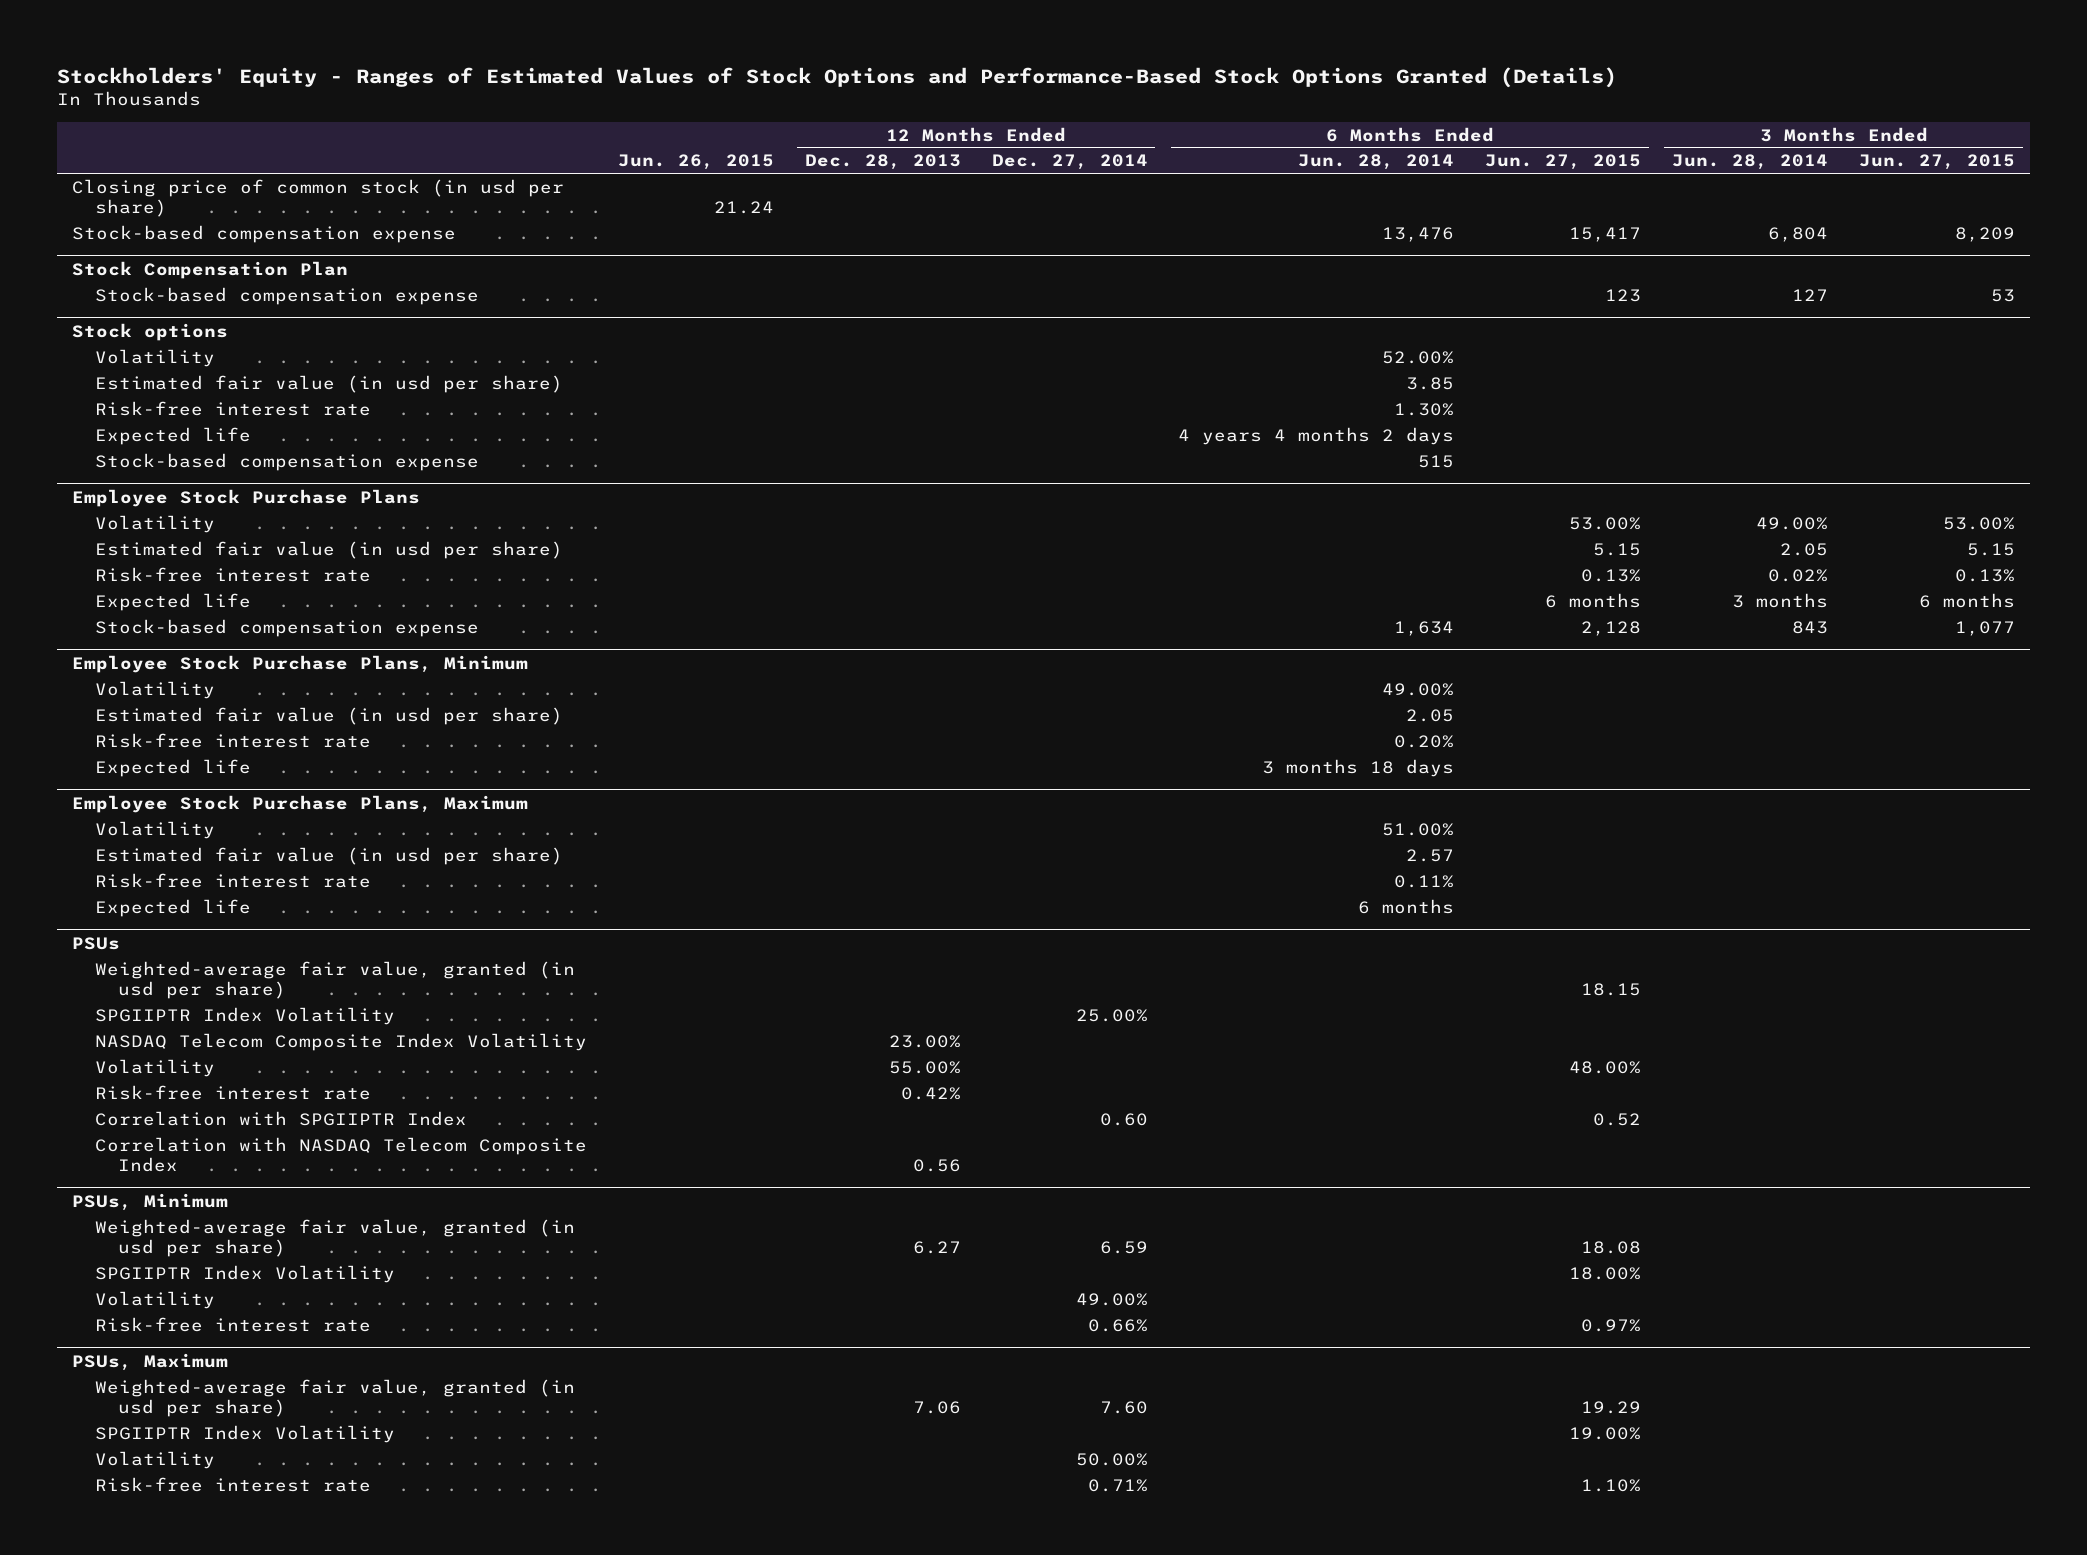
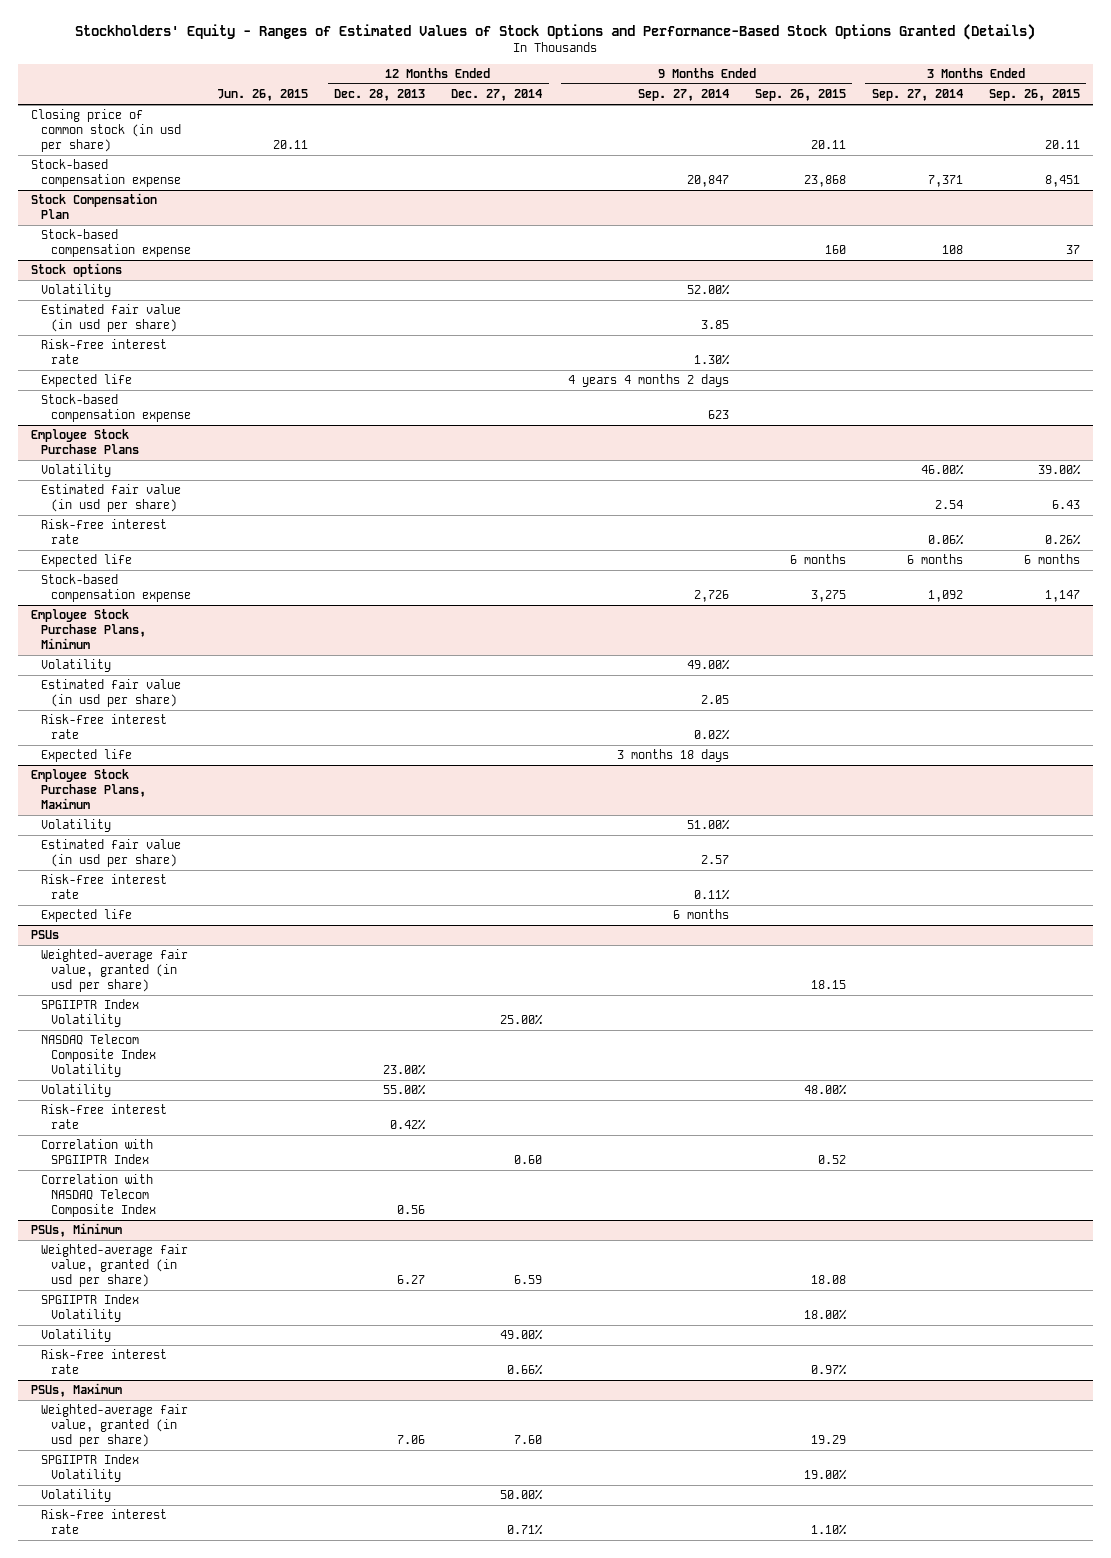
- | Jun. 26, 2015 | 12 Months Ended Dec. 28, 2013 | 12 Months Ended Dec. 27, 2014 | 6 Months Ended Jun. 28, 2014 | 6 Months Ended Jun. 27, 2015 | 3 Months Ended Jun. 28, 2014 | 3 Months Ended Jun. 27, 2015
+ | Jun. 26, 2015 | 12 Months Ended Dec. 28, 2013 | 12 Months Ended Dec. 27, 2014 | 9 Months Ended Sep. 27, 2014 | 9 Months Ended Sep. 26, 2015 | 3 Months Ended Sep. 27, 2014 | 3 Months Ended Sep. 26, 2015
- Closing price of common stock (in usd per share) | 21.24 | | | | | |
+ Closing price of common stock (in usd per share) | 20.11 | | | | 20.11 | | 20.11

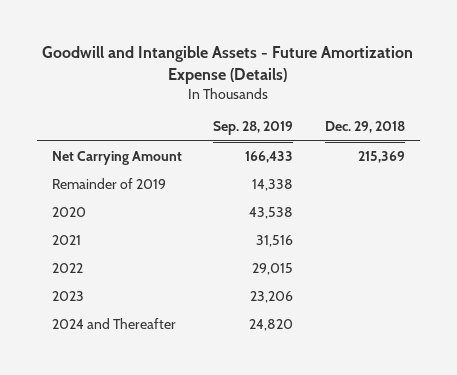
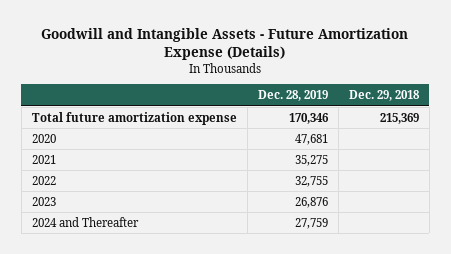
- | Sep. 28, 2019 | Dec. 29, 2018
+ | Dec. 28, 2019 | Dec. 29, 2018
- Net Carrying Amount | 166,433 | 215,369
- Remainder of 2019 | 14,338 |
+ Total future amortization expense | 170,346 | 215,369

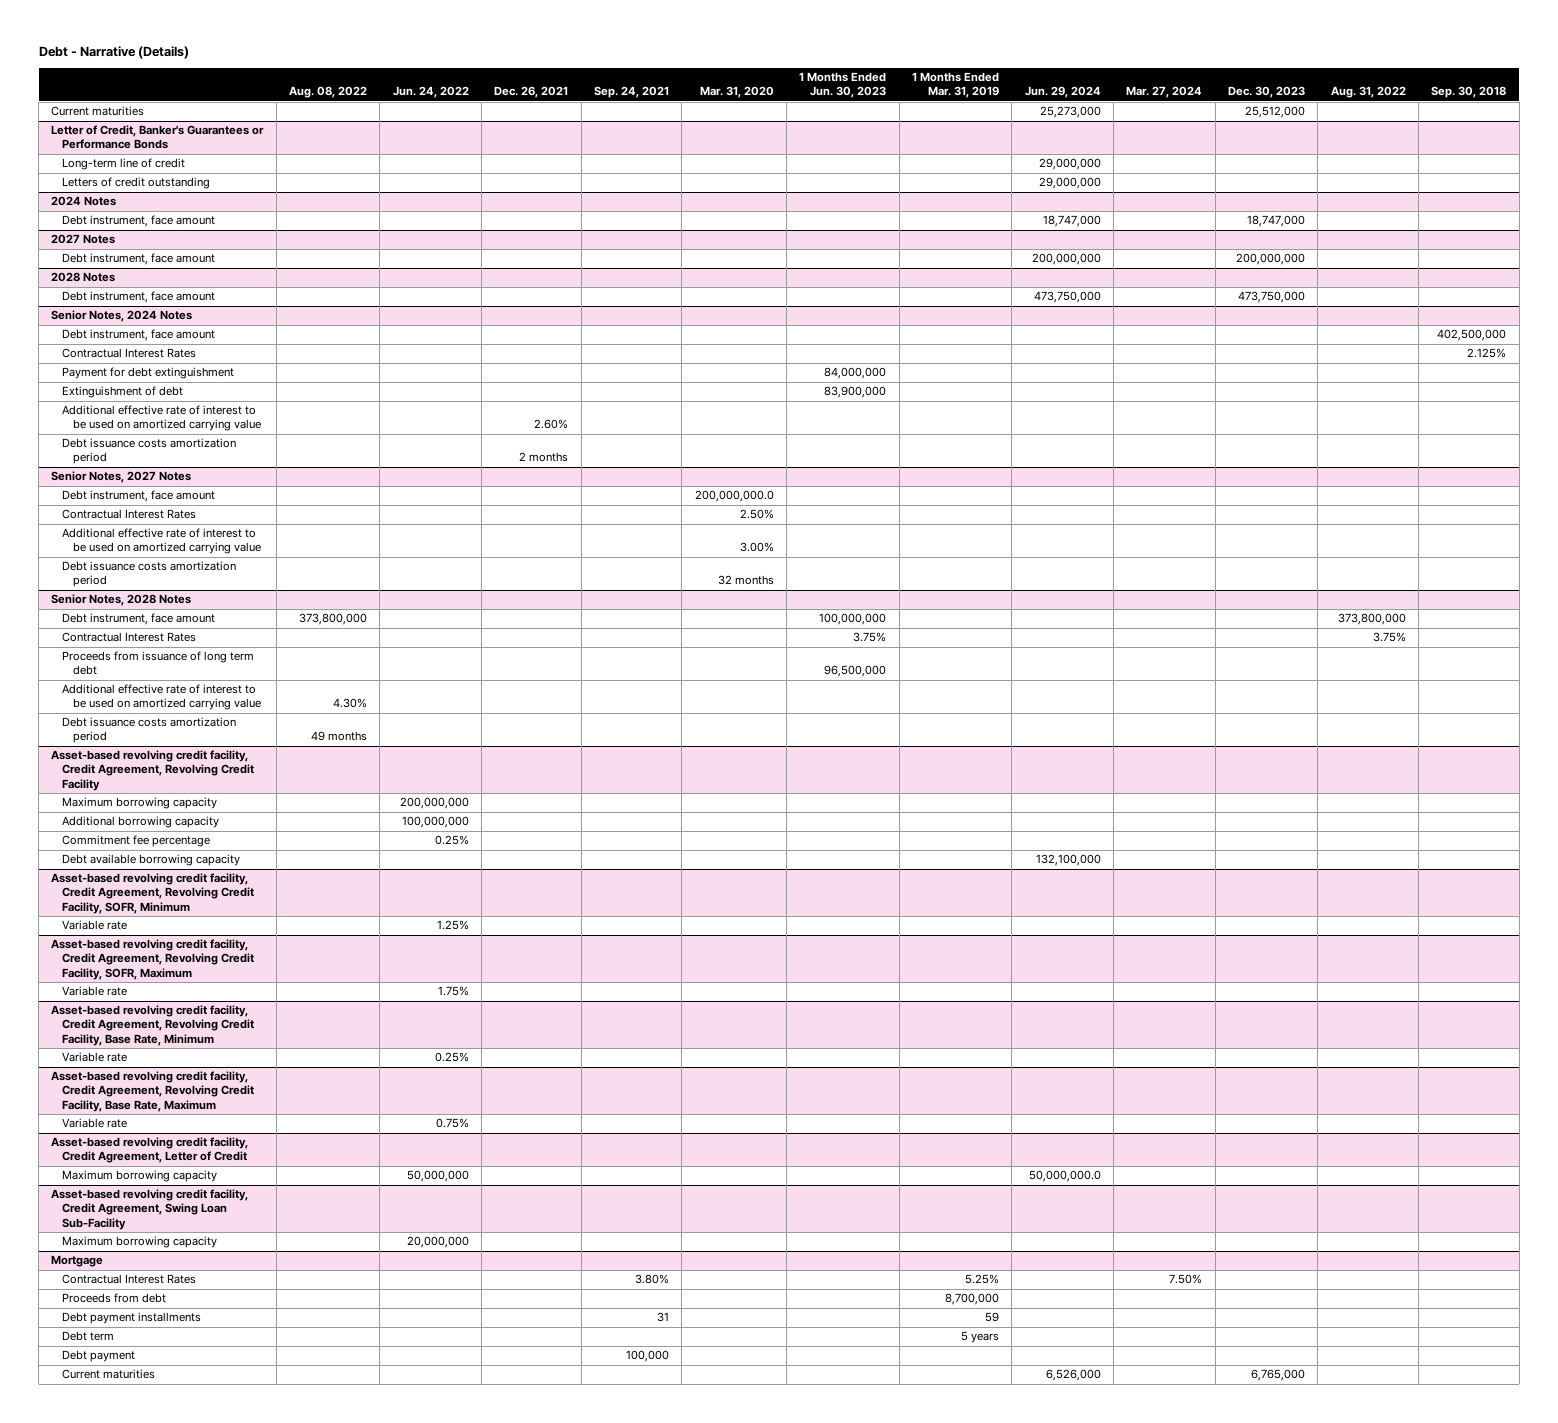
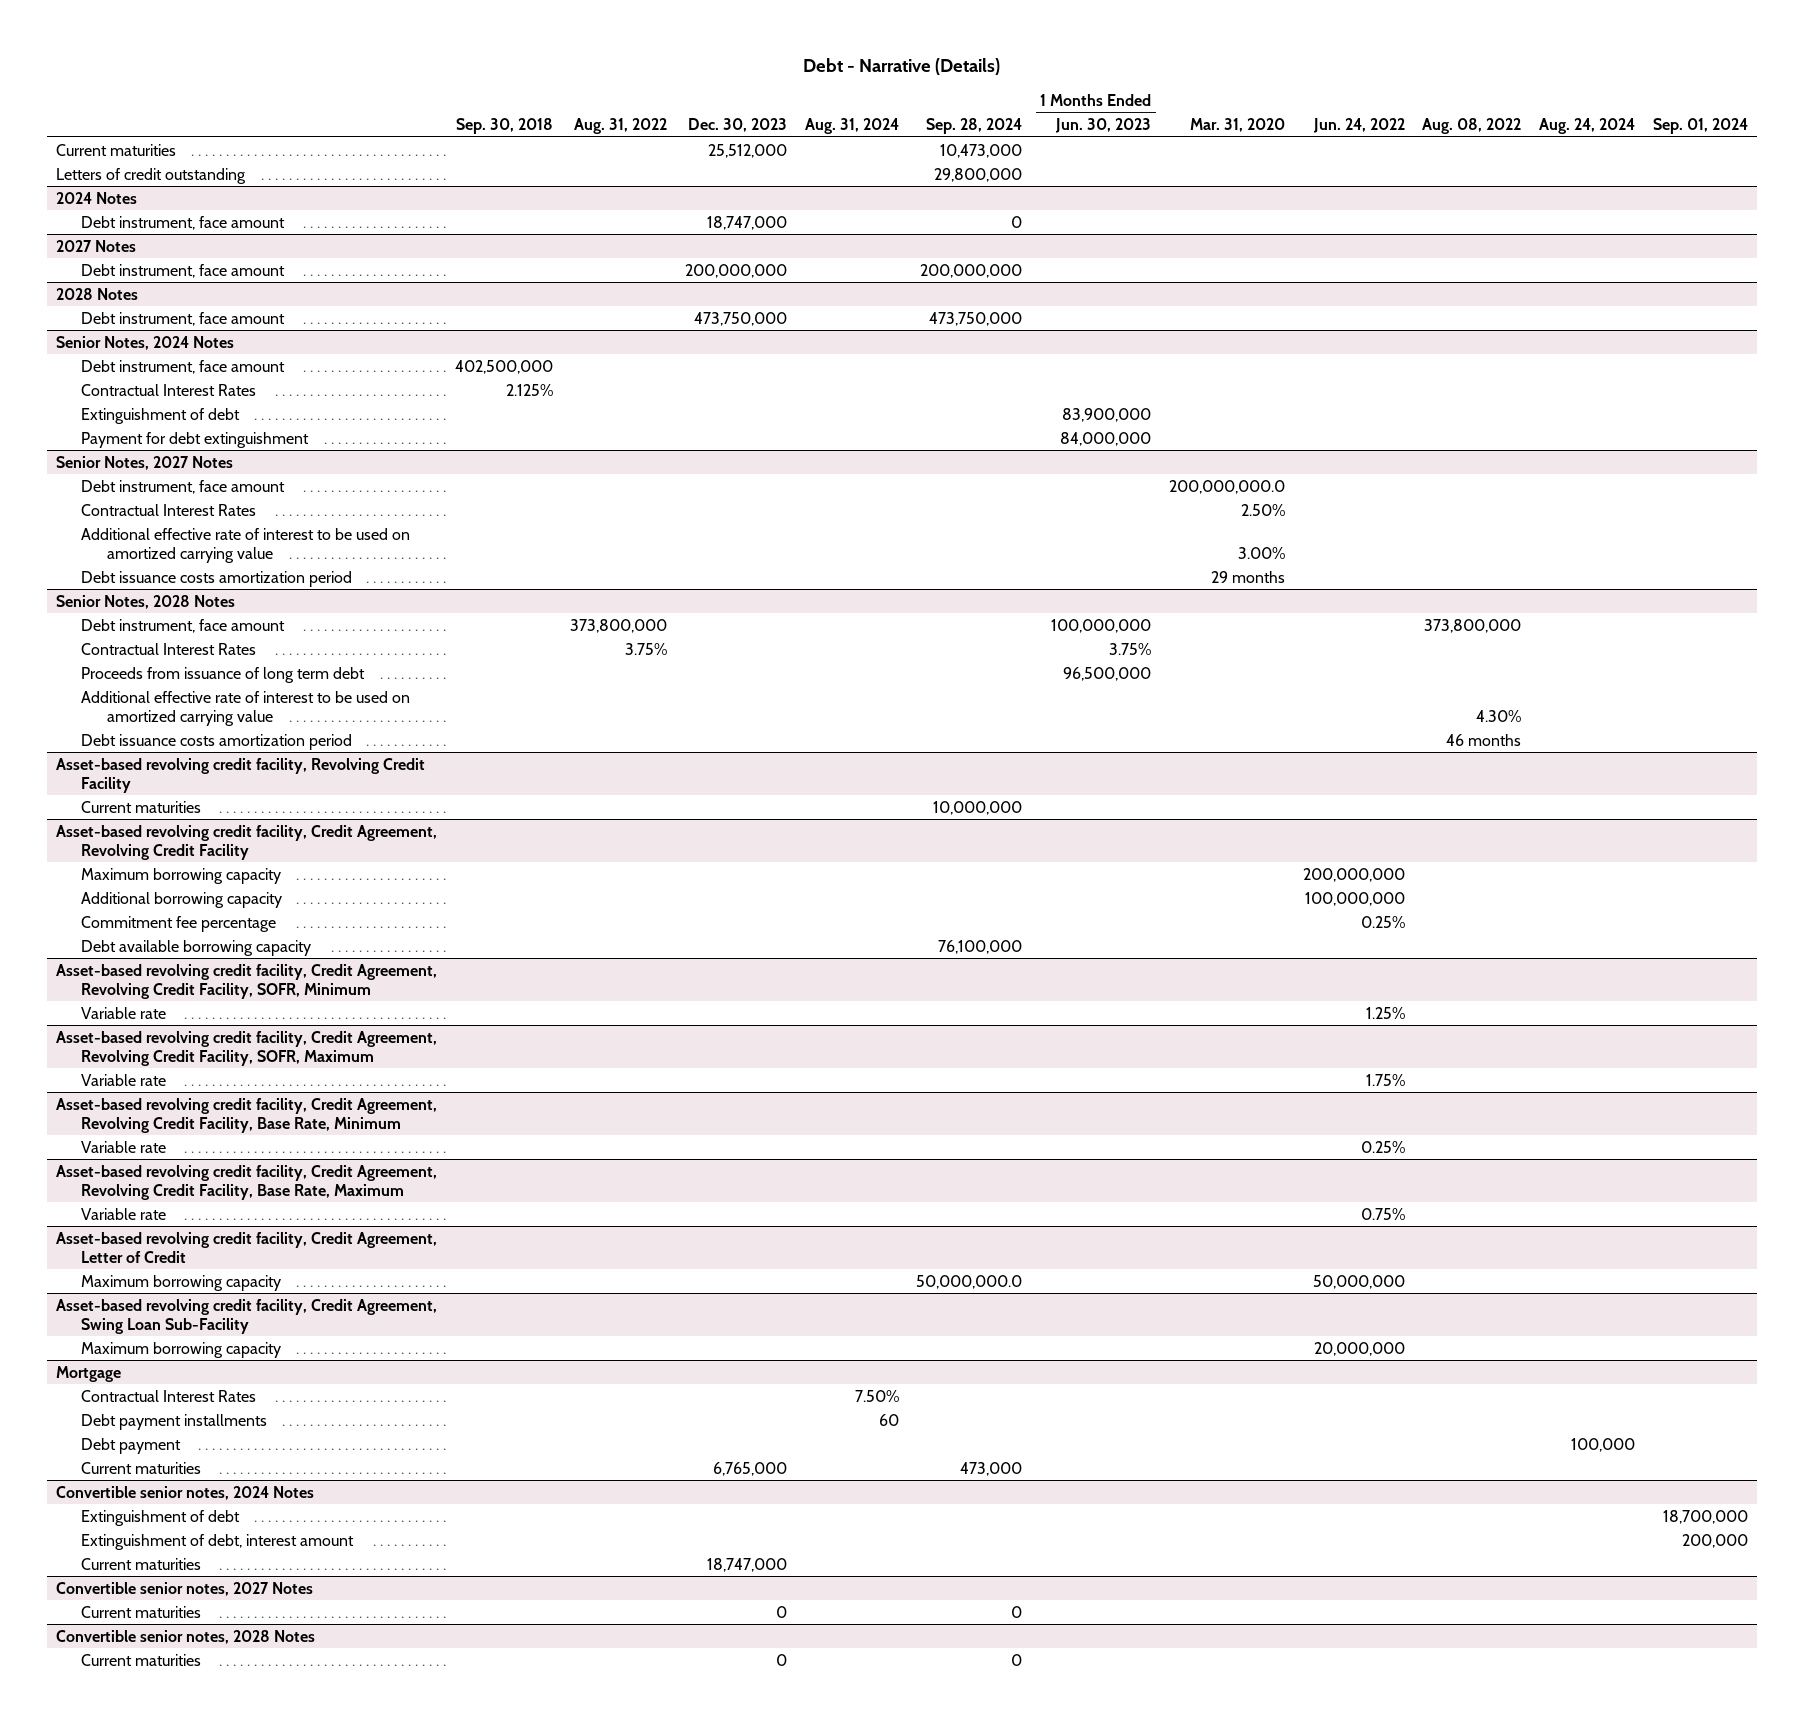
- | Aug. 08, 2022 | Jun. 24, 2022 | Dec. 26, 2021 | Sep. 24, 2021 | Mar. 31, 2020 | 1 Months Ended Jun. 30, 2023 | 1 Months Ended Mar. 31, 2019 | Jun. 29, 2024 | Mar. 27, 2024 | Dec. 30, 2023 | Aug. 31, 2022 | Sep. 30, 2018
+ | Sep. 30, 2018 | Aug. 31, 2022 | Dec. 30, 2023 | Aug. 31, 2024 | Sep. 28, 2024 | 1 Months Ended Jun. 30, 2023 | Mar. 31, 2020 | Jun. 24, 2022 | Aug. 08, 2022 | Aug. 24, 2024 | Sep. 01, 2024
- Letter of Credit, Banker's Guarantees or Performance Bonds
- Long-term line of credit | | | | | | | | 29,000,000 | | | |
- Letters of credit outstanding | | | | | | | | 29,000,000 | | | |
+ Letters of credit outstanding | | | | | 29,800,000 | | | | | |
@ Senior Notes, 2024 Notes
- Additional effective rate of interest to be used on amortized carrying value | | | 2.60% | | | | | | | | |
- Debt issuance costs amortization period | | | 2 months | | | | | | | | |
moved down: Payment for debt extinguishment | | | | | | 84,000,000 | | | | |
@ Senior Notes, 2027 Notes
- Debt issuance costs amortization period | | | | | 32 months | | | | | | |
+ Debt issuance costs amortization period | | | | | | | 29 months | | | |
@ Senior Notes, 2028 Notes
- Debt issuance costs amortization period | 49 months | | | | | | | | | | |
+ Debt issuance costs amortization period | | | | | | | | | 46 months | |
+ Asset-based revolving credit facility, Revolving Credit Facility
+ Current maturities | | | | | 10,000,000 | | | | | |
@ Mortgage
- Proceeds from debt | | | | | | | 8,700,000 | | | | |
- Debt term | | | | | | | 5 years | | | | |
+ Convertible senior notes, 2024 Notes
+ Extinguishment of debt | | | | | | | | | | | 18,700,000
+ Extinguishment of debt, interest amount | | | | | | | | | | | 200,000
+ Current maturities | | | 18,747,000 | | | | | | | |
+ Convertible senior notes, 2027 Notes
+ Current maturities | | | 0 | | 0 | | | | | |
+ Convertible senior notes, 2028 Notes
+ Current maturities | | | 0 | | 0 | | | | | |

